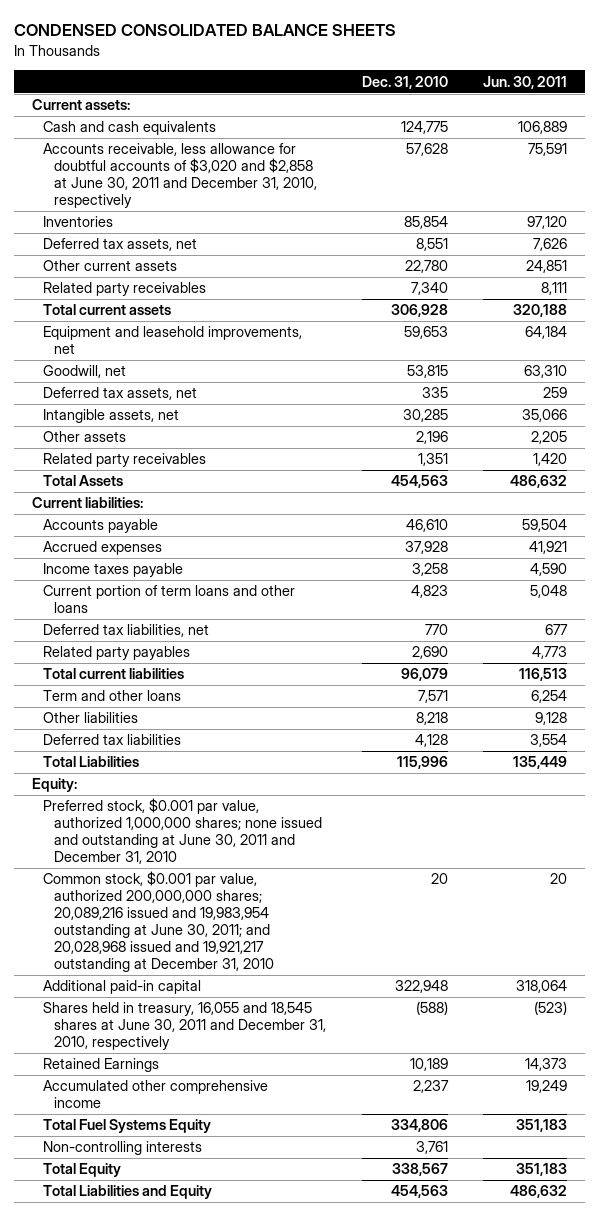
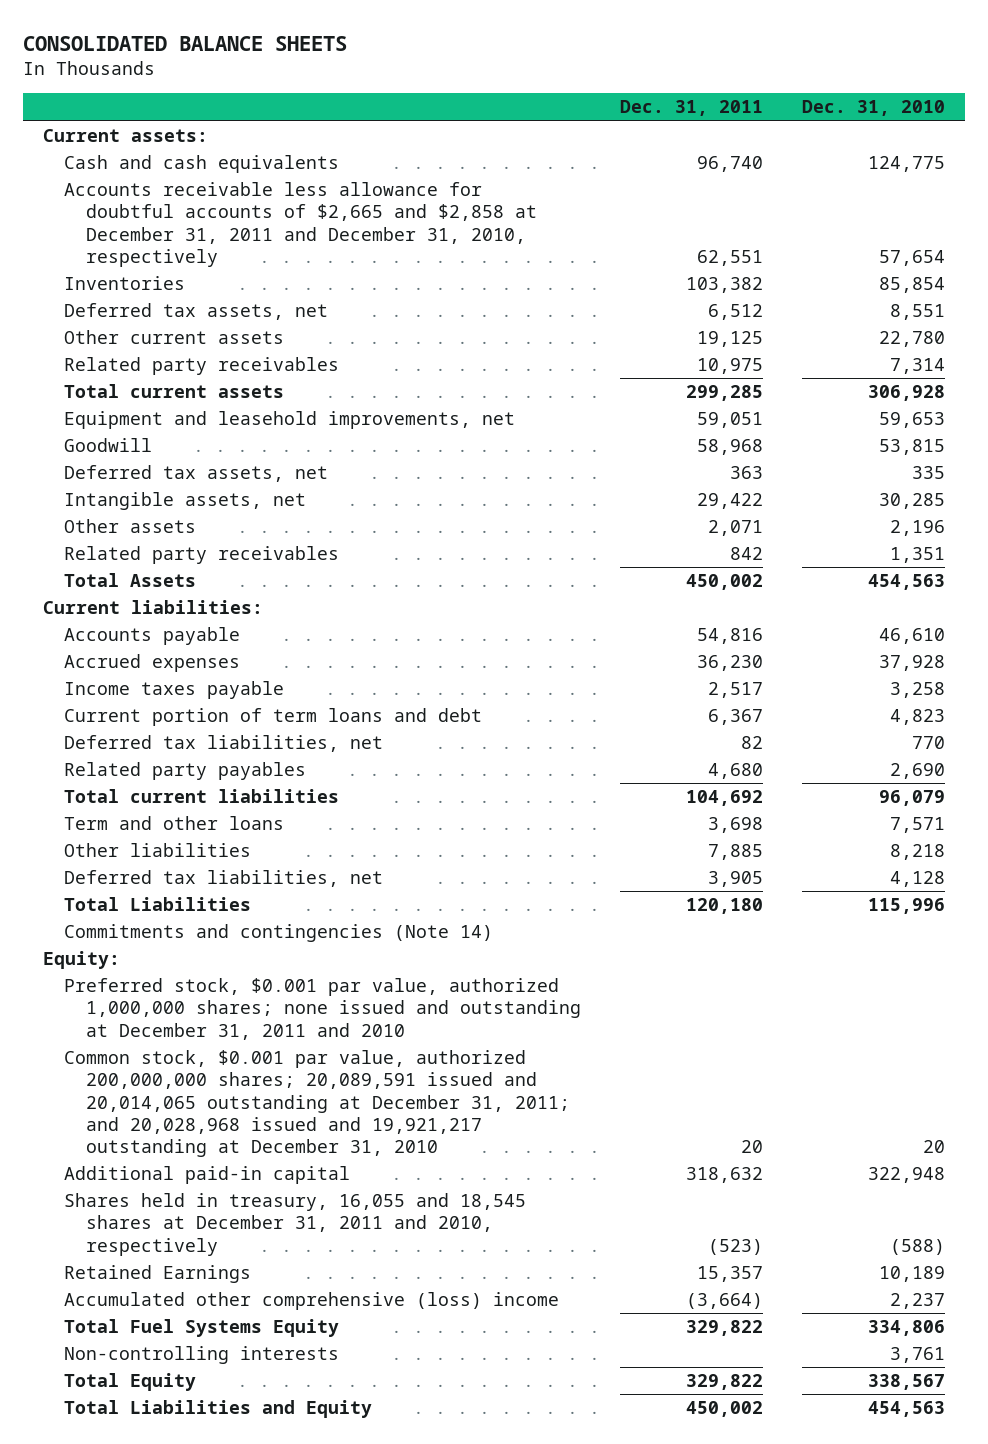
- CONDENSED CONSOLIDATED BALANCE SHEETS
+ CONSOLIDATED BALANCE SHEETS
- | Dec. 31, 2010 | Jun. 30, 2011
+ | Dec. 31, 2011 | Dec. 31, 2010
- Accounts receivable, less allowance for doubtful accounts of $3,020 and $2,858 at June 30, 2011 and December 31, 2010, respectively | 57,628 | 75,591
+ Accounts receivable less allowance for doubtful accounts of $2,665 and $2,858 at December 31, 2011 and December 31, 2010, respectively | 62,551 | 57,654
- Related party receivables | 7,340 | 8,111
+ Related party receivables | 10,975 | 7,314
- Goodwill, net | 53,815 | 63,310
+ Goodwill | 58,968 | 53,815
- Current portion of term loans and other loans | 4,823 | 5,048
+ Current portion of term loans and debt | 6,367 | 4,823
- Deferred tax liabilities | 4,128 | 3,554
+ Deferred tax liabilities, net | 3,905 | 4,128
+ Commitments and contingencies (Note 14)
- Preferred stock, $0.001 par value, authorized 1,000,000 shares; none issued and outstanding at June 30, 2011 and December 31, 2010
- Common stock, $0.001 par value, authorized 200,000,000 shares; 20,089,216 issued and 19,983,954 outstanding at June 30, 2011; and 20,028,968 issued and 19,921,217 outstanding at December 31, 2010 | 20 | 20
+ Preferred stock, $0.001 par value, authorized 1,000,000 shares; none issued and outstanding at December 31, 2011 and 2010
+ Common stock, $0.001 par value, authorized 200,000,000 shares; 20,089,591 issued and 20,014,065 outstanding at December 31, 2011; and 20,028,968 issued and 19,921,217 outstanding at December 31, 2010 | 20 | 20
- Shares held in treasury, 16,055 and 18,545 shares at June 30, 2011 and December 31, 2010, respectively | (588) | (523)
+ Shares held in treasury, 16,055 and 18,545 shares at December 31, 2011 and 2010, respectively | (523) | (588)
- Accumulated other comprehensive income | 2,237 | 19,249
+ Accumulated other comprehensive (loss) income | (3,664) | 2,237

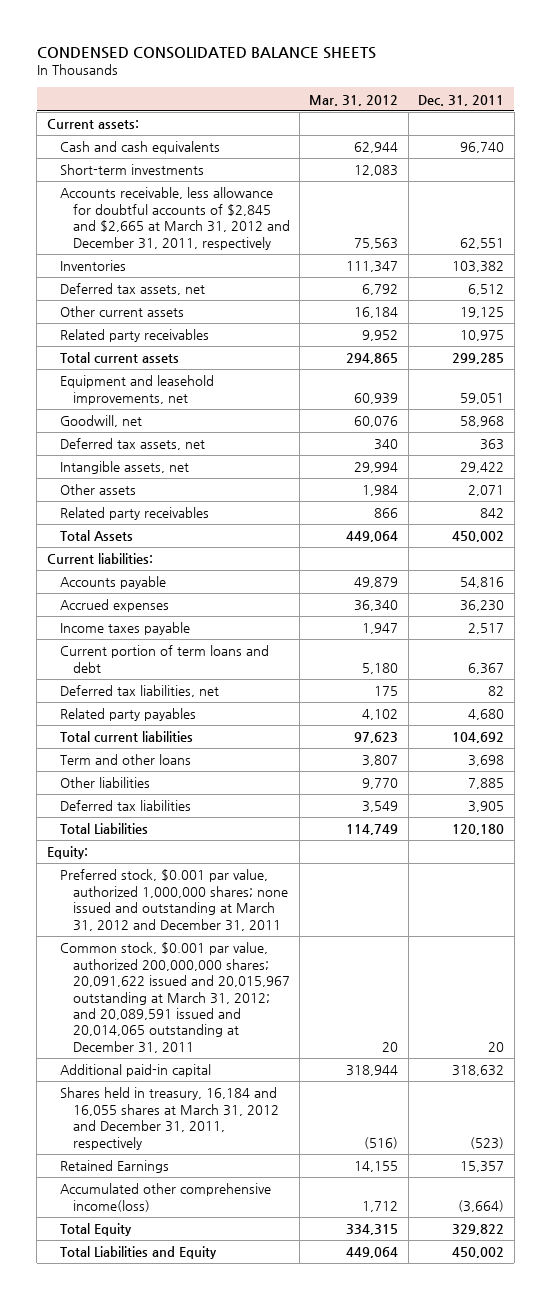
- CONSOLIDATED BALANCE SHEETS
+ CONDENSED CONSOLIDATED BALANCE SHEETS
- | Dec. 31, 2011 | Dec. 31, 2010
+ | Mar. 31, 2012 | Dec. 31, 2011
- Accounts receivable less allowance for doubtful accounts of $2,665 and $2,858 at December 31, 2011 and December 31, 2010, respectively | 62,551 | 57,654
+ Short-term investments | 12,083 |
+ Accounts receivable, less allowance for doubtful accounts of $2,845 and $2,665 at March 31, 2012 and December 31, 2011, respectively | 75,563 | 62,551
- Goodwill | 58,968 | 53,815
+ Goodwill, net | 60,076 | 58,968
- Deferred tax liabilities, net | 3,905 | 4,128
+ Deferred tax liabilities | 3,549 | 3,905
- Commitments and contingencies (Note 14)
- Preferred stock, $0.001 par value, authorized 1,000,000 shares; none issued and outstanding at December 31, 2011 and 2010
- Common stock, $0.001 par value, authorized 200,000,000 shares; 20,089,591 issued and 20,014,065 outstanding at December 31, 2011; and 20,028,968 issued and 19,921,217 outstanding at December 31, 2010 | 20 | 20
+ Preferred stock, $0.001 par value, authorized 1,000,000 shares; none issued and outstanding at March 31, 2012 and December 31, 2011
+ Common stock, $0.001 par value, authorized 200,000,000 shares; 20,091,622 issued and 20,015,967 outstanding at March 31, 2012; and 20,089,591 issued and 20,014,065 outstanding at December 31, 2011 | 20 | 20
- Shares held in treasury, 16,055 and 18,545 shares at December 31, 2011 and 2010, respectively | (523) | (588)
+ Shares held in treasury, 16,184 and 16,055 shares at March 31, 2012 and December 31, 2011, respectively | (516) | (523)
- Accumulated other comprehensive (loss) income | (3,664) | 2,237
- Total Fuel Systems Equity | 329,822 | 334,806
- Non-controlling interests | | 3,761
+ Accumulated other comprehensive income(loss) | 1,712 | (3,664)

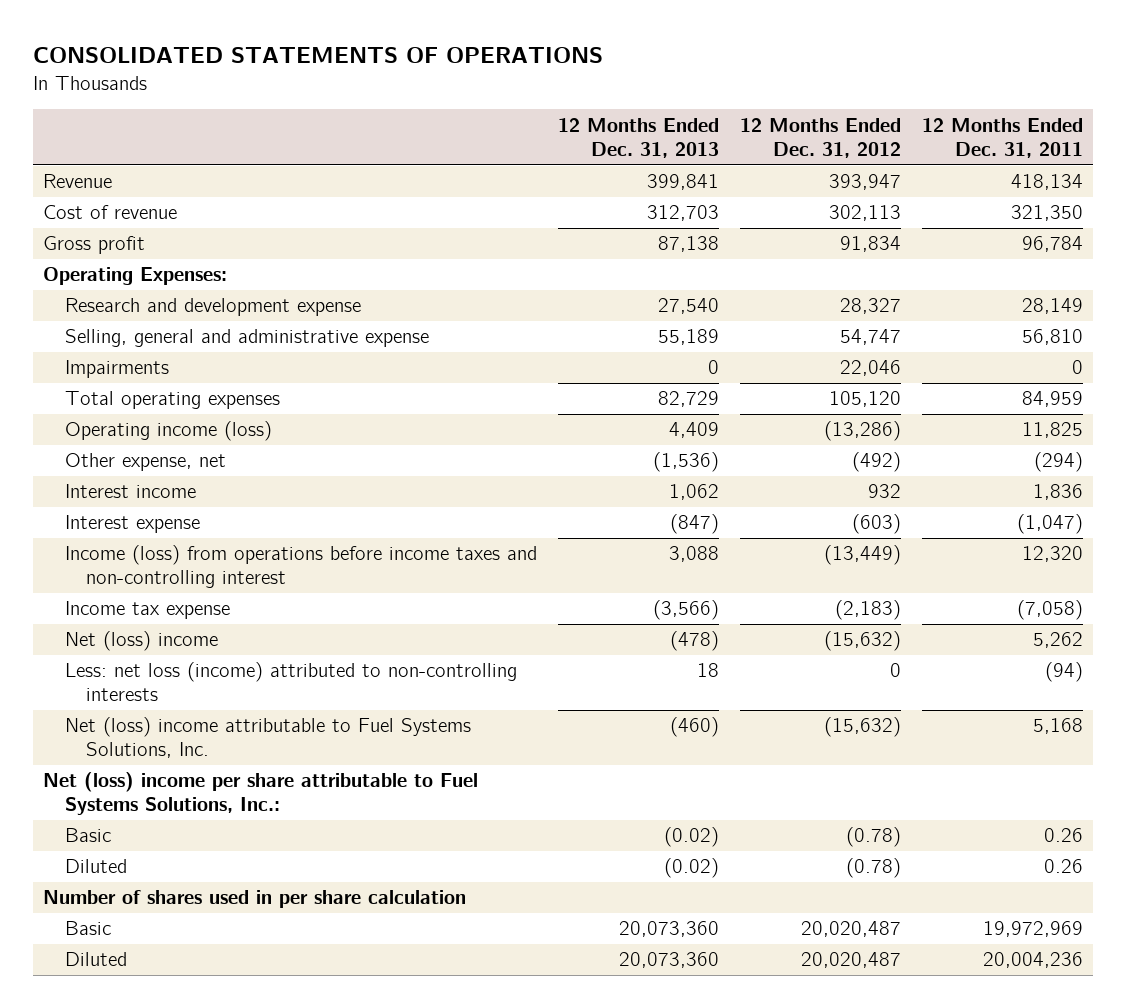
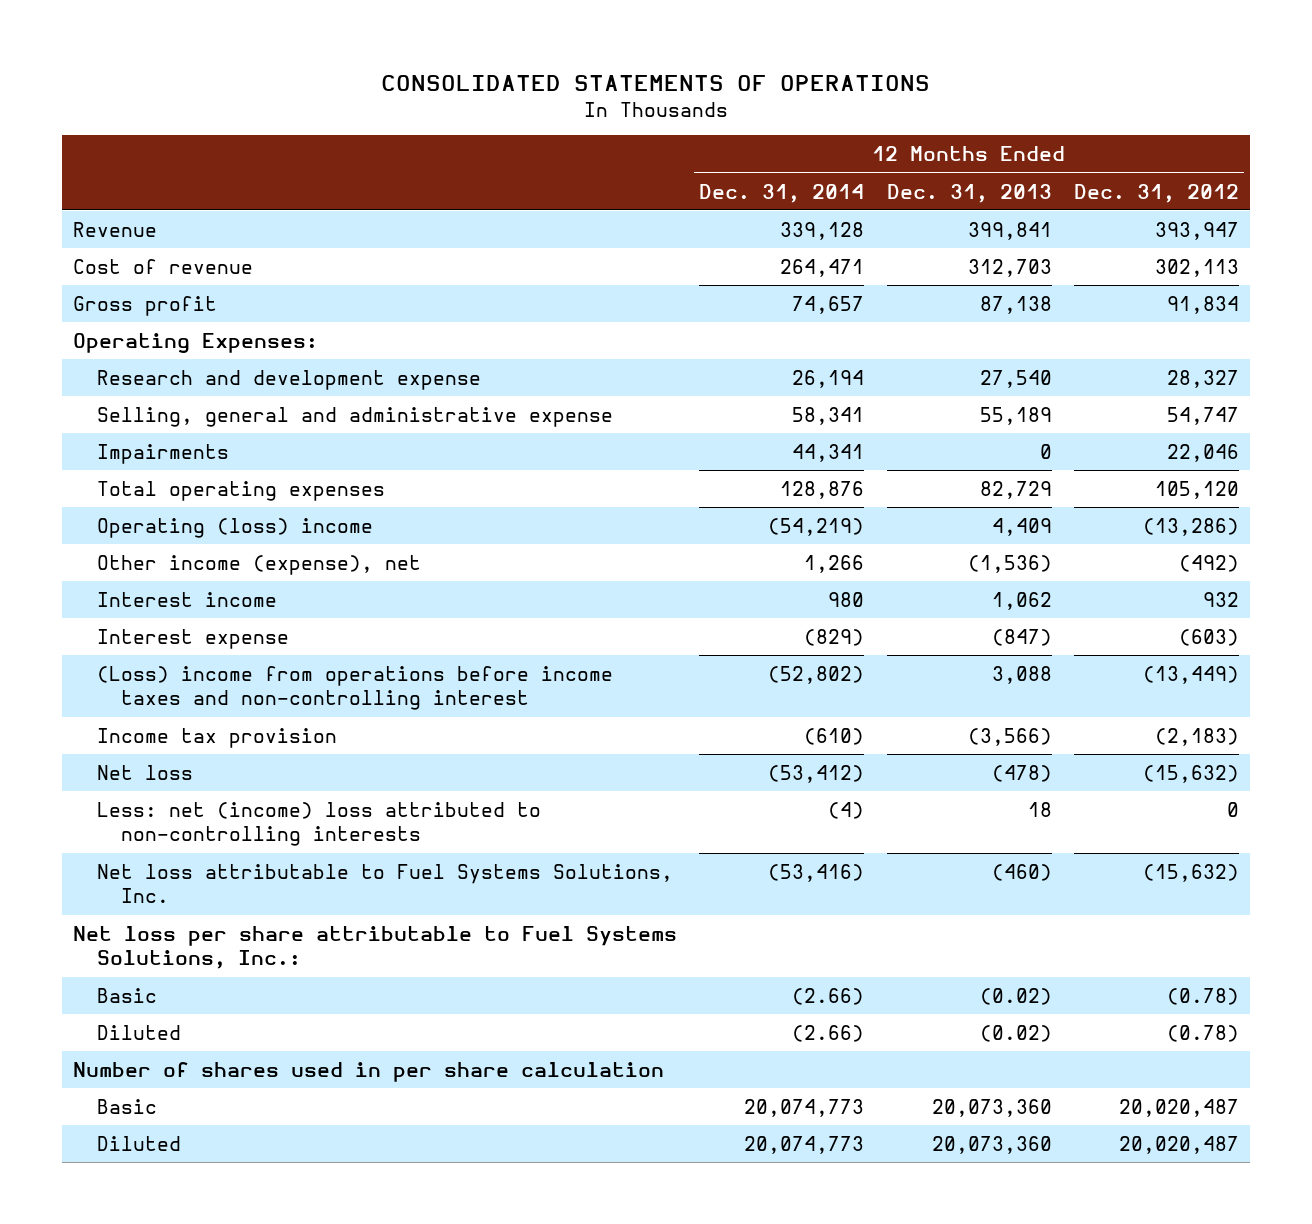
- | 12 Months Ended Dec. 31, 2013 | 12 Months Ended Dec. 31, 2012 | 12 Months Ended Dec. 31, 2011
+ | 12 Months Ended Dec. 31, 2014 | 12 Months Ended Dec. 31, 2013 | 12 Months Ended Dec. 31, 2012
- Operating income (loss) | 4,409 | (13,286) | 11,825
- Other expense, net | (1,536) | (492) | (294)
+ Operating (loss) income | (54,219) | 4,409 | (13,286)
+ Other income (expense), net | 1,266 | (1,536) | (492)
- Income (loss) from operations before income taxes and non-controlling interest | 3,088 | (13,449) | 12,320
- Income tax expense | (3,566) | (2,183) | (7,058)
- Net (loss) income | (478) | (15,632) | 5,262
- Less: net loss (income) attributed to non-controlling interests | 18 | 0 | (94)
- Net (loss) income attributable to Fuel Systems Solutions, Inc. | (460) | (15,632) | 5,168
- Net (loss) income per share attributable to Fuel Systems Solutions, Inc.:
+ (Loss) income from operations before income taxes and non-controlling interest | (52,802) | 3,088 | (13,449)
+ Income tax provision | (610) | (3,566) | (2,183)
+ Net loss | (53,412) | (478) | (15,632)
+ Less: net (income) loss attributed to non-controlling interests | (4) | 18 | 0
+ Net loss attributable to Fuel Systems Solutions, Inc. | (53,416) | (460) | (15,632)
+ Net loss per share attributable to Fuel Systems Solutions, Inc.:

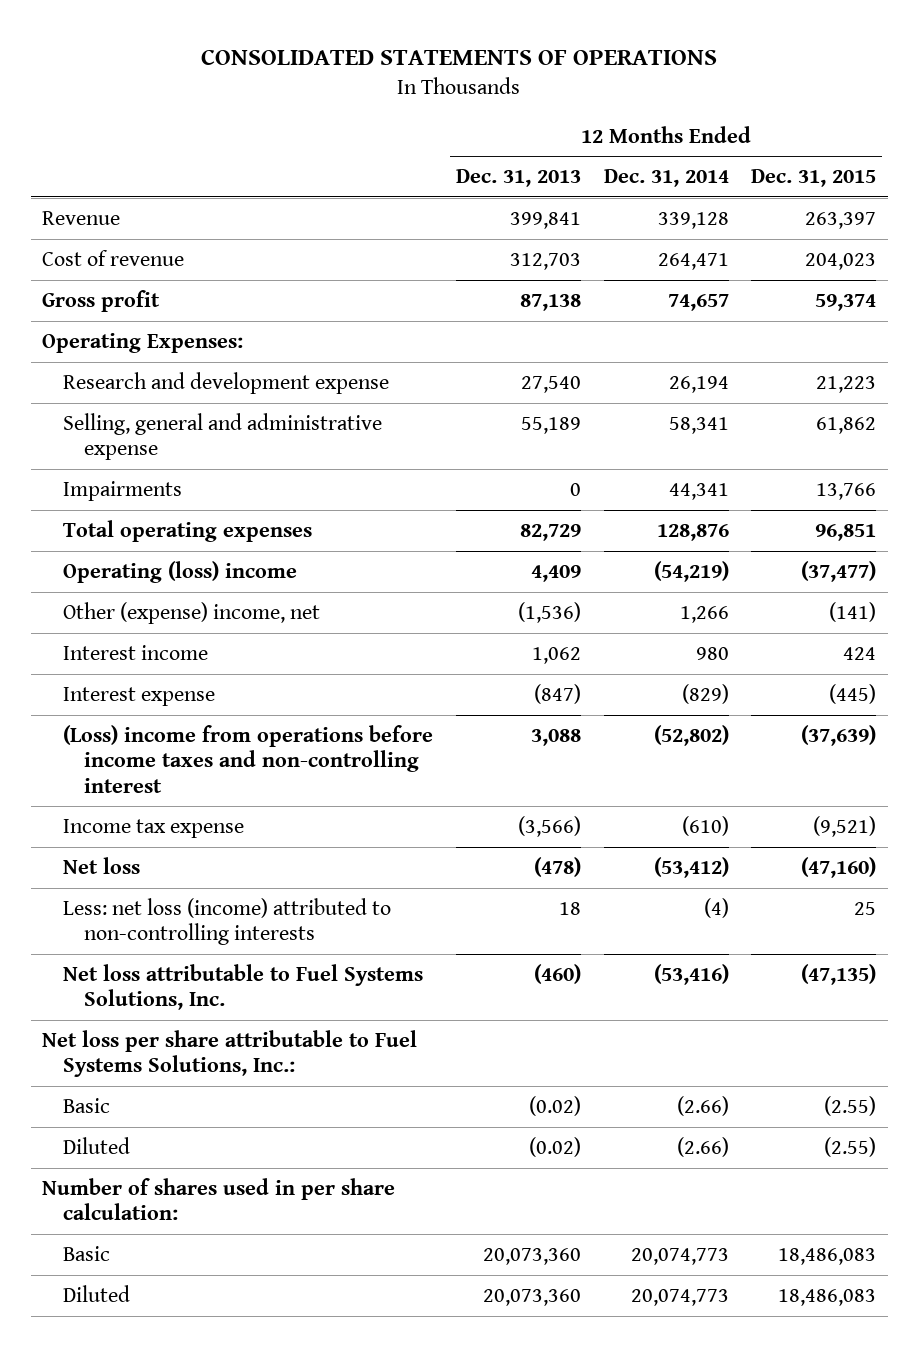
- | 12 Months Ended Dec. 31, 2014 | 12 Months Ended Dec. 31, 2013 | 12 Months Ended Dec. 31, 2012
+ | 12 Months Ended Dec. 31, 2013 | 12 Months Ended Dec. 31, 2014 | 12 Months Ended Dec. 31, 2015
- Other income (expense), net | 1,266 | (1,536) | (492)
+ Other (expense) income, net | (1,536) | 1,266 | (141)
- Income tax provision | (610) | (3,566) | (2,183)
+ Income tax expense | (3,566) | (610) | (9,521)
- Less: net (income) loss attributed to non-controlling interests | (4) | 18 | 0
+ Less: net loss (income) attributed to non-controlling interests | 18 | (4) | 25
- Number of shares used in per share calculation
+ Number of shares used in per share calculation:

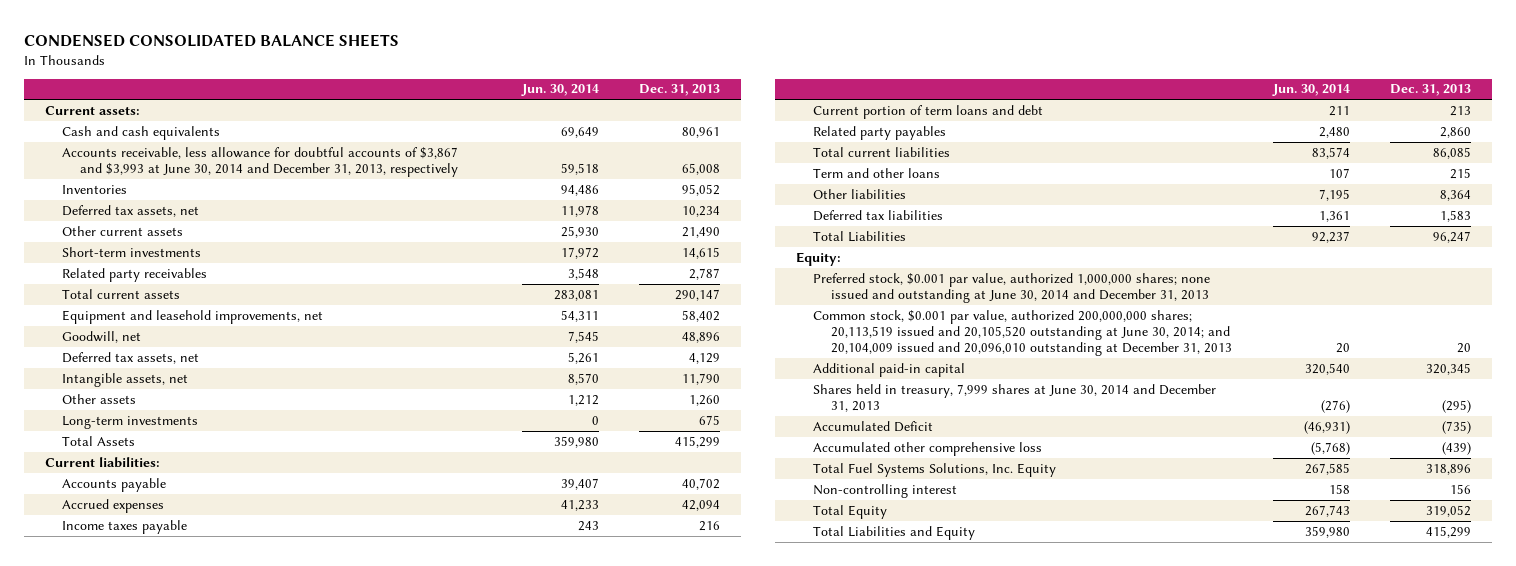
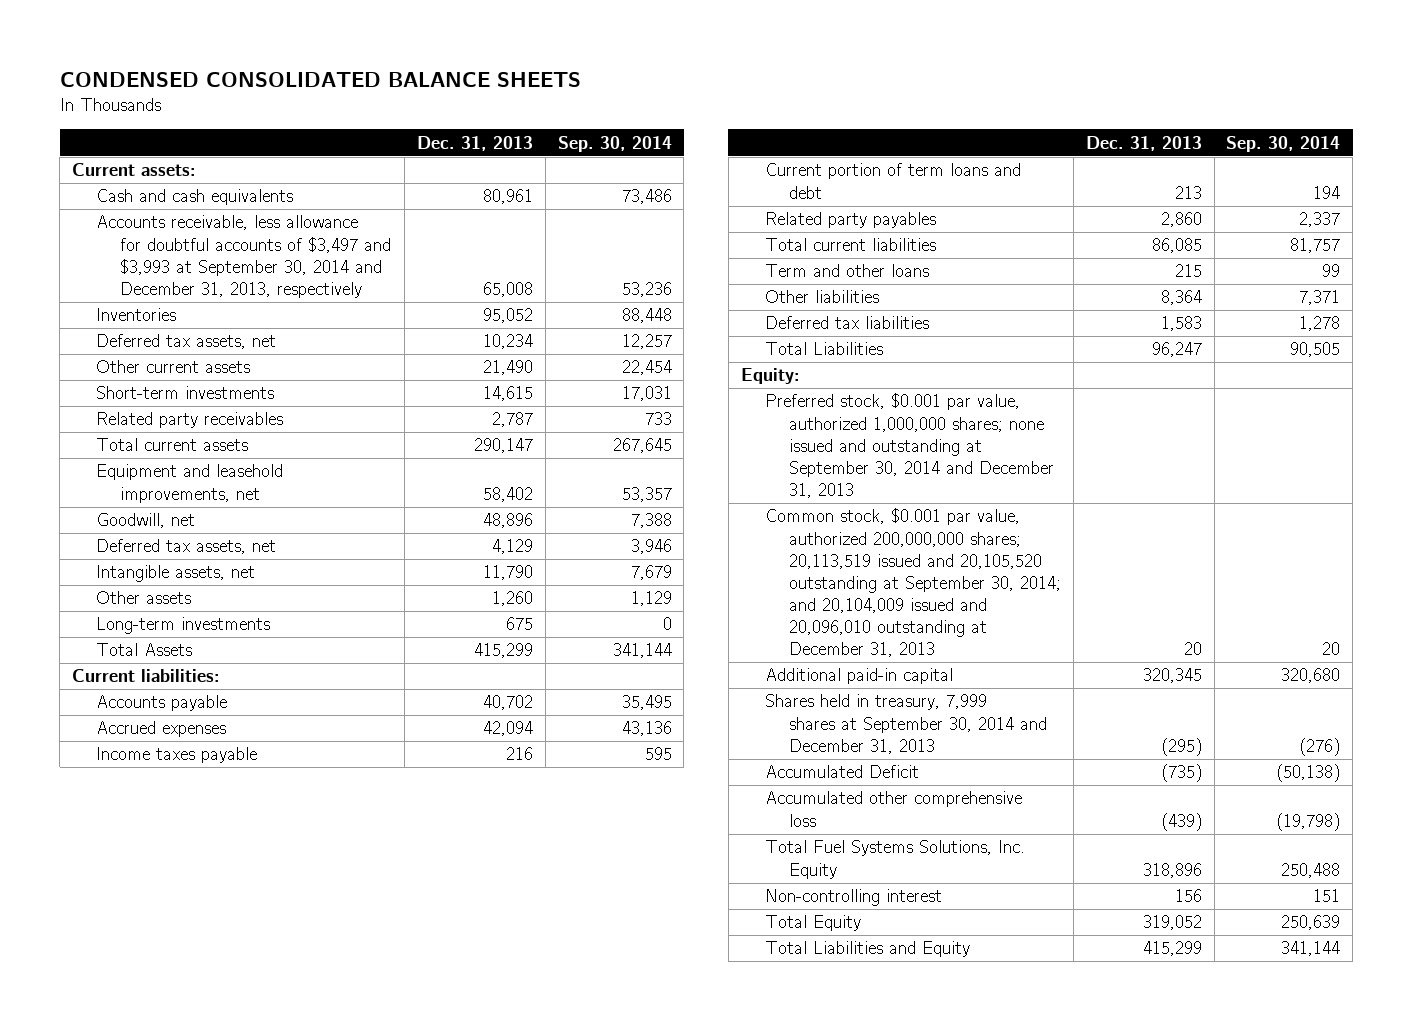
- | Jun. 30, 2014 | Dec. 31, 2013
+ | Dec. 31, 2013 | Sep. 30, 2014
- Accounts receivable, less allowance for doubtful accounts of $3,867 and $3,993 at June 30, 2014 and December 31, 2013, respectively | 59,518 | 65,008
+ Accounts receivable, less allowance for doubtful accounts of $3,497 and $3,993 at September 30, 2014 and December 31, 2013, respectively | 65,008 | 53,236
- Preferred stock, $0.001 par value, authorized 1,000,000 shares; none issued and outstanding at June 30, 2014 and December 31, 2013
- Common stock, $0.001 par value, authorized 200,000,000 shares; 20,113,519 issued and 20,105,520 outstanding at June 30, 2014; and 20,104,009 issued and 20,096,010 outstanding at December 31, 2013 | 20 | 20
+ Preferred stock, $0.001 par value, authorized 1,000,000 shares; none issued and outstanding at September 30, 2014 and December 31, 2013
+ Common stock, $0.001 par value, authorized 200,000,000 shares; 20,113,519 issued and 20,105,520 outstanding at September 30, 2014; and 20,104,009 issued and 20,096,010 outstanding at December 31, 2013 | 20 | 20
- Shares held in treasury, 7,999 shares at June 30, 2014 and December 31, 2013 | (276) | (295)
+ Shares held in treasury, 7,999 shares at September 30, 2014 and December 31, 2013 | (295) | (276)

